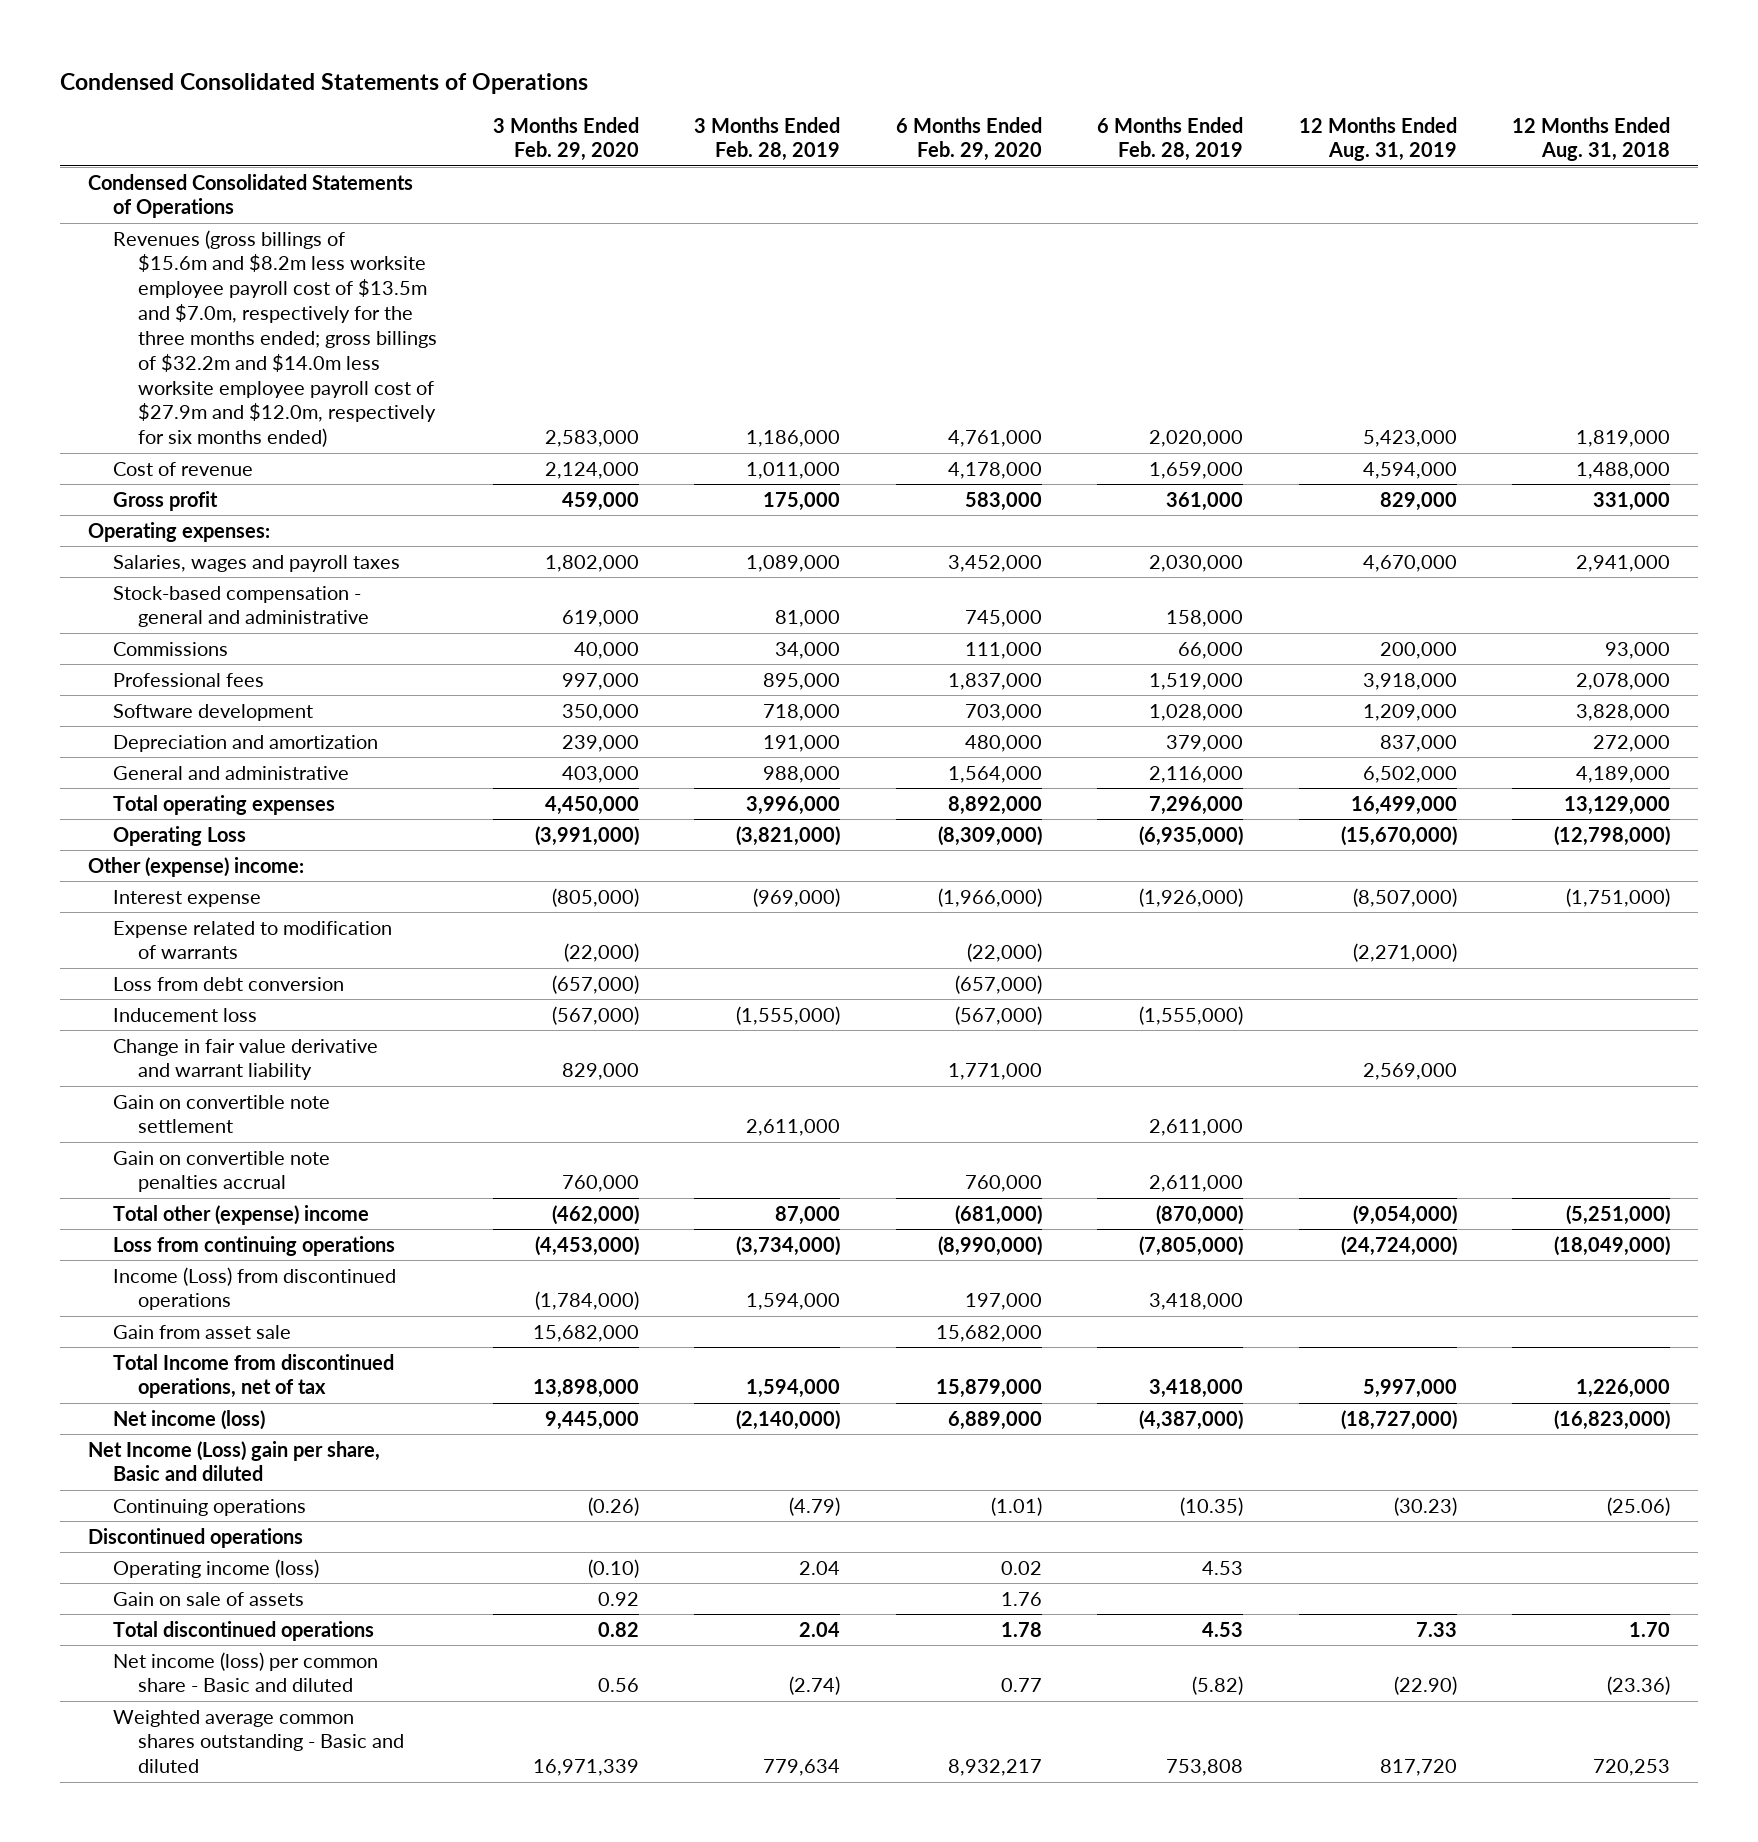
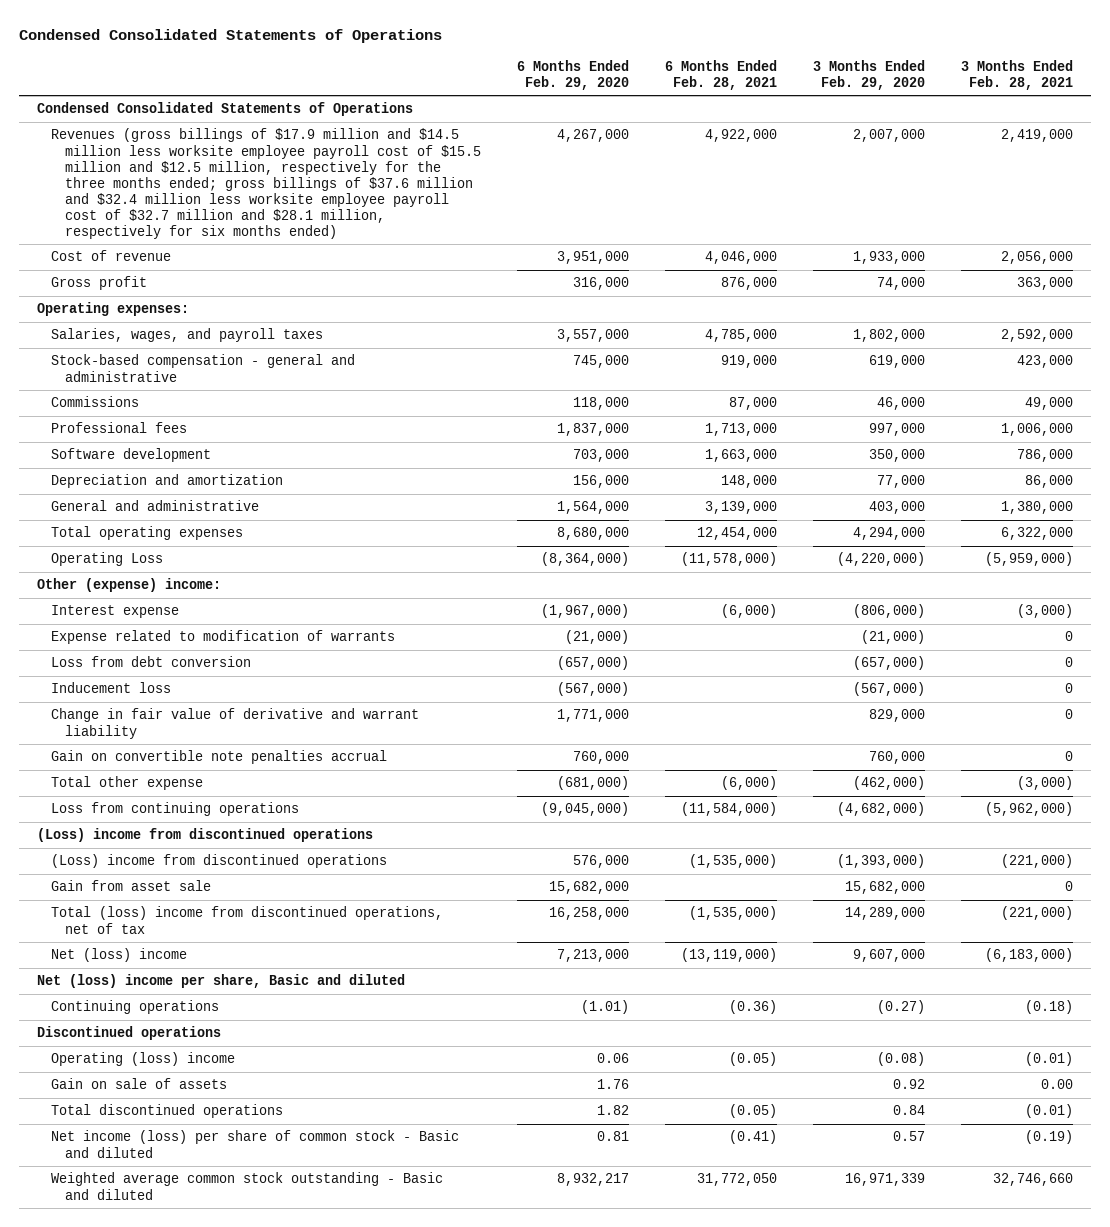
- | 3 Months Ended Feb. 29, 2020 | 3 Months Ended Feb. 28, 2019 | 6 Months Ended Feb. 29, 2020 | 6 Months Ended Feb. 28, 2019 | 12 Months Ended Aug. 31, 2019 | 12 Months Ended Aug. 31, 2018
+ | 6 Months Ended Feb. 29, 2020 | 6 Months Ended Feb. 28, 2021 | 3 Months Ended Feb. 29, 2020 | 3 Months Ended Feb. 28, 2021
- Revenues (gross billings of $15.6m and $8.2m less worksite employee payroll cost of $13.5m and $7.0m, respectively for the three months ended; gross billings of $32.2m and $14.0m less worksite employee payroll cost of $27.9m and $12.0m, respectively for six months ended) | 2,583,000 | 1,186,000 | 4,761,000 | 2,020,000 | 5,423,000 | 1,819,000
- Cost of revenue | 2,124,000 | 1,011,000 | 4,178,000 | 1,659,000 | 4,594,000 | 1,488,000
- Gross profit | 459,000 | 175,000 | 583,000 | 361,000 | 829,000 | 331,000
+ Revenues (gross billings of $17.9 million and $14.5 million less worksite employee payroll cost of $15.5 million and $12.5 million, respectively for the three months ended; gross billings of $37.6 million and $32.4 million less worksite employee payroll cost of $32.7 million and $28.1 million, respectively for six months ended) | 4,267,000 | 4,922,000 | 2,007,000 | 2,419,000
+ Cost of revenue | 3,951,000 | 4,046,000 | 1,933,000 | 2,056,000
+ Gross profit | 316,000 | 876,000 | 74,000 | 363,000
- Salaries, wages and payroll taxes | 1,802,000 | 1,089,000 | 3,452,000 | 2,030,000 | 4,670,000 | 2,941,000
+ Salaries, wages, and payroll taxes | 3,557,000 | 4,785,000 | 1,802,000 | 2,592,000
- Commissions | 40,000 | 34,000 | 111,000 | 66,000 | 200,000 | 93,000
+ Commissions | 118,000 | 87,000 | 46,000 | 49,000
- Depreciation and amortization | 239,000 | 191,000 | 480,000 | 379,000 | 837,000 | 272,000
+ Depreciation and amortization | 156,000 | 148,000 | 77,000 | 86,000
- Total operating expenses | 4,450,000 | 3,996,000 | 8,892,000 | 7,296,000 | 16,499,000 | 13,129,000
- Operating Loss | (3,991,000) | (3,821,000) | (8,309,000) | (6,935,000) | (15,670,000) | (12,798,000)
+ Total operating expenses | 8,680,000 | 12,454,000 | 4,294,000 | 6,322,000
+ Operating Loss | (8,364,000) | (11,578,000) | (4,220,000) | (5,959,000)
- Interest expense | (805,000) | (969,000) | (1,966,000) | (1,926,000) | (8,507,000) | (1,751,000)
- Expense related to modification of warrants | (22,000) | | (22,000) | | (2,271,000) |
+ Interest expense | (1,967,000) | (6,000) | (806,000) | (3,000)
+ Expense related to modification of warrants | (21,000) | | (21,000) | 0
- Change in fair value derivative and warrant liability | 829,000 | | 1,771,000 | | 2,569,000 |
- Gain on convertible note settlement | | 2,611,000 | | 2,611,000 | |
+ Change in fair value of derivative and warrant liability | 1,771,000 | | 829,000 | 0
- Total other (expense) income | (462,000) | 87,000 | (681,000) | (870,000) | (9,054,000) | (5,251,000)
- Loss from continuing operations | (4,453,000) | (3,734,000) | (8,990,000) | (7,805,000) | (24,724,000) | (18,049,000)
- Income (Loss) from discontinued operations | (1,784,000) | 1,594,000 | 197,000 | 3,418,000 | |
+ Total other expense | (681,000) | (6,000) | (462,000) | (3,000)
+ Loss from continuing operations | (9,045,000) | (11,584,000) | (4,682,000) | (5,962,000)
+ (Loss) income from discontinued operations
+ (Loss) income from discontinued operations | 576,000 | (1,535,000) | (1,393,000) | (221,000)
- Total Income from discontinued operations, net of tax | 13,898,000 | 1,594,000 | 15,879,000 | 3,418,000 | 5,997,000 | 1,226,000
- Net income (loss) | 9,445,000 | (2,140,000) | 6,889,000 | (4,387,000) | (18,727,000) | (16,823,000)
- Net Income (Loss) gain per share, Basic and diluted
- Continuing operations | (0.26) | (4.79) | (1.01) | (10.35) | (30.23) | (25.06)
+ Total (loss) income from discontinued operations, net of tax | 16,258,000 | (1,535,000) | 14,289,000 | (221,000)
+ Net (loss) income | 7,213,000 | (13,119,000) | 9,607,000 | (6,183,000)
+ Net (loss) income per share, Basic and diluted
+ Continuing operations | (1.01) | (0.36) | (0.27) | (0.18)
- Operating income (loss) | (0.10) | 2.04 | 0.02 | 4.53 | |
+ Operating (loss) income | 0.06 | (0.05) | (0.08) | (0.01)
- Total discontinued operations | 0.82 | 2.04 | 1.78 | 4.53 | 7.33 | 1.70
- Net income (loss) per common share - Basic and diluted | 0.56 | (2.74) | 0.77 | (5.82) | (22.90) | (23.36)
- Weighted average common shares outstanding - Basic and diluted | 16,971,339 | 779,634 | 8,932,217 | 753,808 | 817,720 | 720,253
+ Total discontinued operations | 1.82 | (0.05) | 0.84 | (0.01)
+ Net income (loss) per share of common stock - Basic and diluted | 0.81 | (0.41) | 0.57 | (0.19)
+ Weighted average common stock outstanding - Basic and diluted | 8,932,217 | 31,772,050 | 16,971,339 | 32,746,660

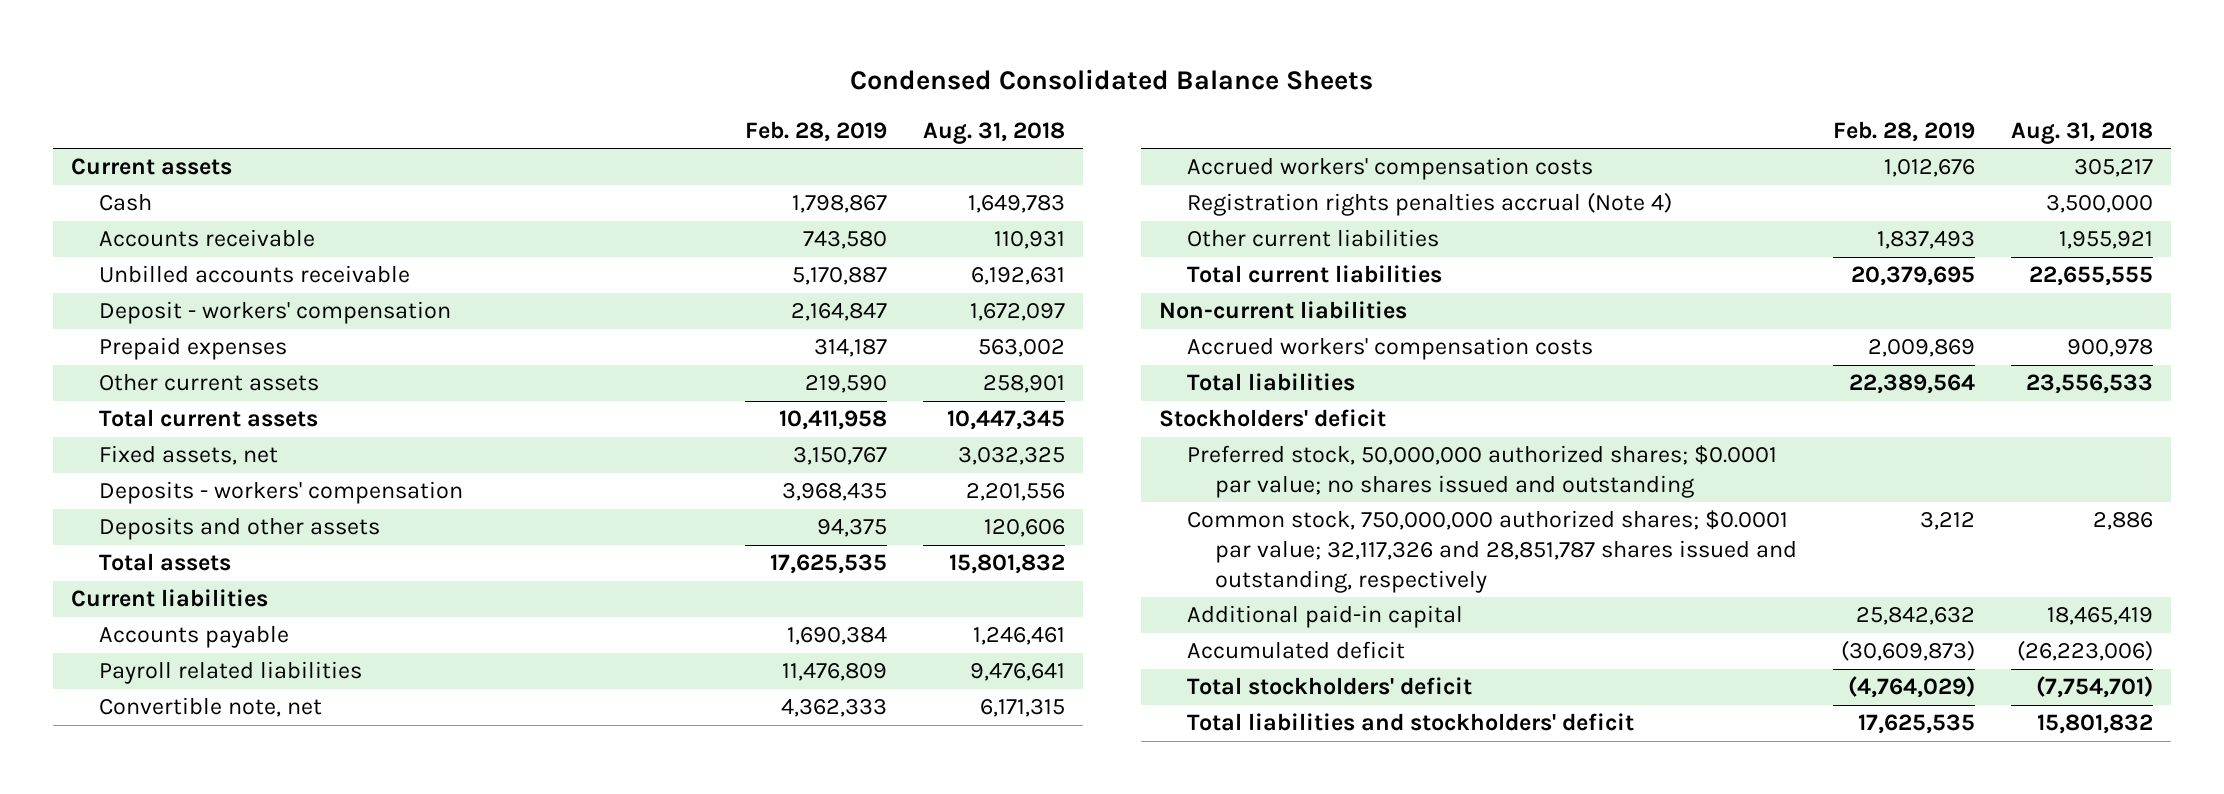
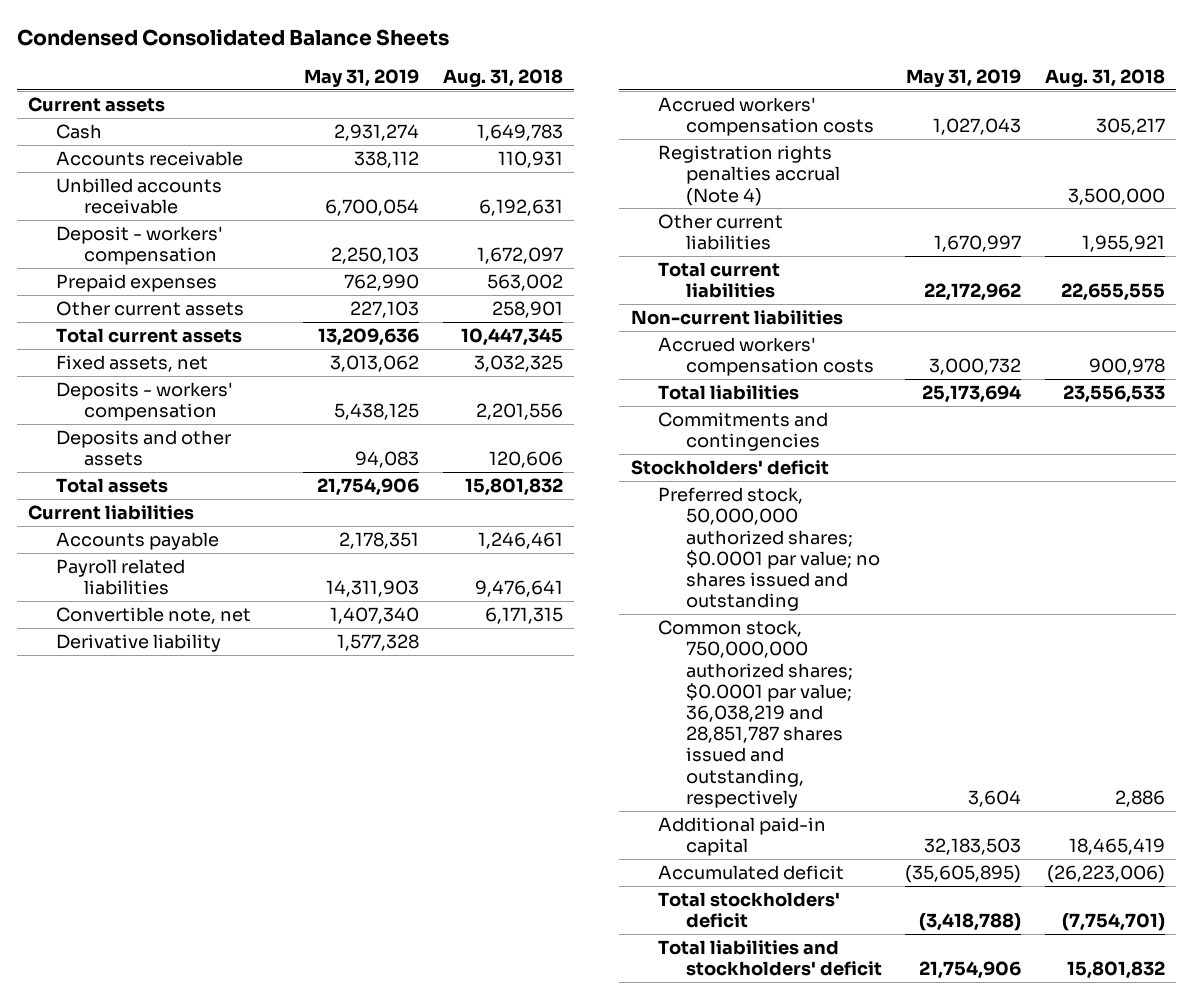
- | Feb. 28, 2019 | Aug. 31, 2018
+ | May 31, 2019 | Aug. 31, 2018
+ Derivative liability | 1,577,328 |
+ Commitments and contingencies
- Common stock, 750,000,000 authorized shares; $0.0001 par value; 32,117,326 and 28,851,787 shares issued and outstanding, respectively | 3,212 | 2,886
+ Common stock, 750,000,000 authorized shares; $0.0001 par value; 36,038,219 and 28,851,787 shares issued and outstanding, respectively | 3,604 | 2,886

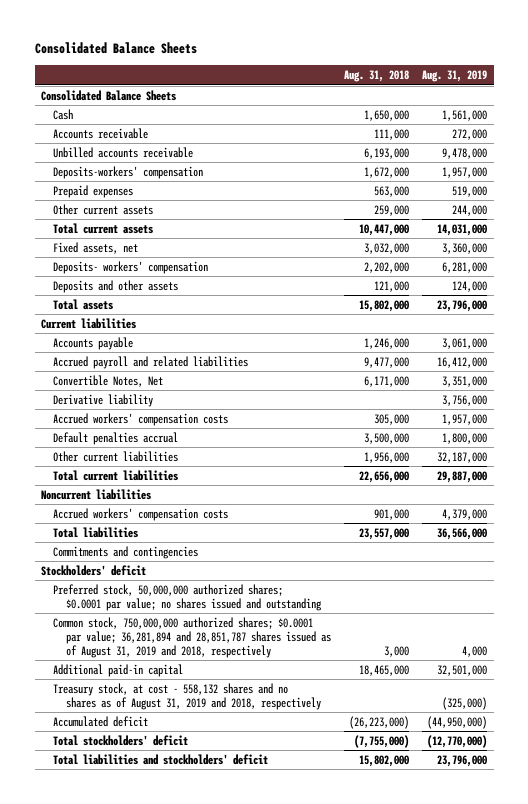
- Condensed Consolidated Balance Sheets
+ Consolidated Balance Sheets
- | May 31, 2019 | Aug. 31, 2018
+ | Aug. 31, 2018 | Aug. 31, 2019
- Current assets
- Cash | 2,931,274 | 1,649,783
- Accounts receivable | 338,112 | 110,931
- Unbilled accounts receivable | 6,700,054 | 6,192,631
- Deposit - workers' compensation | 2,250,103 | 1,672,097
- Prepaid expenses | 762,990 | 563,002
- Other current assets | 227,103 | 258,901
- Total current assets | 13,209,636 | 10,447,345
- Fixed assets, net | 3,013,062 | 3,032,325
- Deposits - workers' compensation | 5,438,125 | 2,201,556
- Deposits and other assets | 94,083 | 120,606
- Total assets | 21,754,906 | 15,801,832
+ Consolidated Balance Sheets
+ Cash | 1,650,000 | 1,561,000
+ Accounts receivable | 111,000 | 272,000
+ Unbilled accounts receivable | 6,193,000 | 9,478,000
+ Deposits-workers' compensation | 1,672,000 | 1,957,000
+ Prepaid expenses | 563,000 | 519,000
+ Other current assets | 259,000 | 244,000
+ Total current assets | 10,447,000 | 14,031,000
+ Fixed assets, net | 3,032,000 | 3,360,000
+ Deposits- workers' compensation | 2,202,000 | 6,281,000
+ Deposits and other assets | 121,000 | 124,000
+ Total assets | 15,802,000 | 23,796,000
- Accounts payable | 2,178,351 | 1,246,461
- Payroll related liabilities | 14,311,903 | 9,476,641
- Convertible note, net | 1,407,340 | 6,171,315
+ Accounts payable | 1,246,000 | 3,061,000
+ Accrued payroll and related liabilities | 9,477,000 | 16,412,000
+ Convertible Notes, Net | 6,171,000 | 3,351,000
- Accrued workers' compensation costs | 1,027,043 | 305,217
- Registration rights penalties accrual (Note 4) | | 3,500,000
- Other current liabilities | 1,670,997 | 1,955,921
- Total current liabilities | 22,172,962 | 22,655,555
- Non-current liabilities
- Accrued workers' compensation costs | 3,000,732 | 900,978
- Total liabilities | 25,173,694 | 23,556,533
+ Accrued workers' compensation costs | 305,000 | 1,957,000
+ Default penalties accrual | 3,500,000 | 1,800,000
+ Other current liabilities | 1,956,000 | 32,187,000
+ Total current liabilities | 22,656,000 | 29,887,000
+ Noncurrent liabilities
+ Accrued workers' compensation costs | 901,000 | 4,379,000
+ Total liabilities | 23,557,000 | 36,566,000
- Common stock, 750,000,000 authorized shares; $0.0001 par value; 36,038,219 and 28,851,787 shares issued and outstanding, respectively | 3,604 | 2,886
- Additional paid-in capital | 32,183,503 | 18,465,419
- Accumulated deficit | (35,605,895) | (26,223,006)
- Total stockholders' deficit | (3,418,788) | (7,754,701)
- Total liabilities and stockholders' deficit | 21,754,906 | 15,801,832
+ Common stock, 750,000,000 authorized shares; $0.0001 par value; 36,281,894 and 28,851,787 shares issued as of August 31, 2019 and 2018, respectively | 3,000 | 4,000
+ Additional paid-in capital | 18,465,000 | 32,501,000
+ Treasury stock, at cost - 558,132 shares and no shares as of August 31, 2019 and 2018, respectively | | (325,000)
+ Accumulated deficit | (26,223,000) | (44,950,000)
+ Total stockholders' deficit | (7,755,000) | (12,770,000)
+ Total liabilities and stockholders' deficit | 15,802,000 | 23,796,000

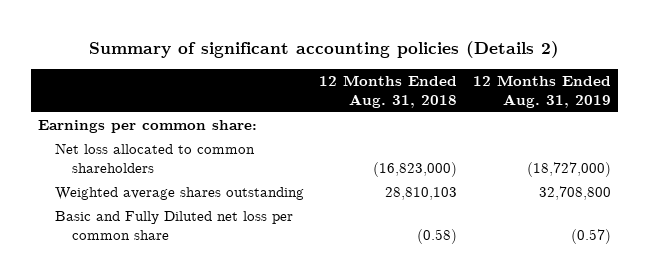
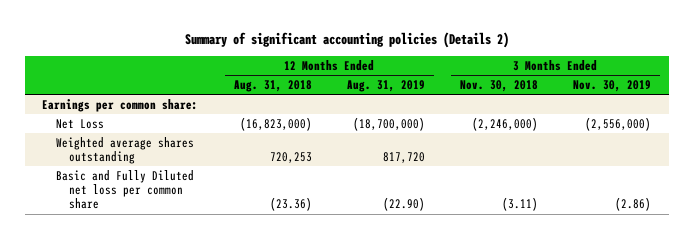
- | 12 Months Ended Aug. 31, 2018 | 12 Months Ended Aug. 31, 2019
+ | 12 Months Ended Aug. 31, 2018 | 12 Months Ended Aug. 31, 2019 | 3 Months Ended Nov. 30, 2018 | 3 Months Ended Nov. 30, 2019
- Net loss allocated to common shareholders | (16,823,000) | (18,727,000)
- Weighted average shares outstanding | 28,810,103 | 32,708,800
- Basic and Fully Diluted net loss per common share | (0.58) | (0.57)
+ Net Loss | (16,823,000) | (18,700,000) | (2,246,000) | (2,556,000)
+ Weighted average shares outstanding | 720,253 | 817,720 | |
+ Basic and Fully Diluted net loss per common share | (23.36) | (22.90) | (3.11) | (2.86)

